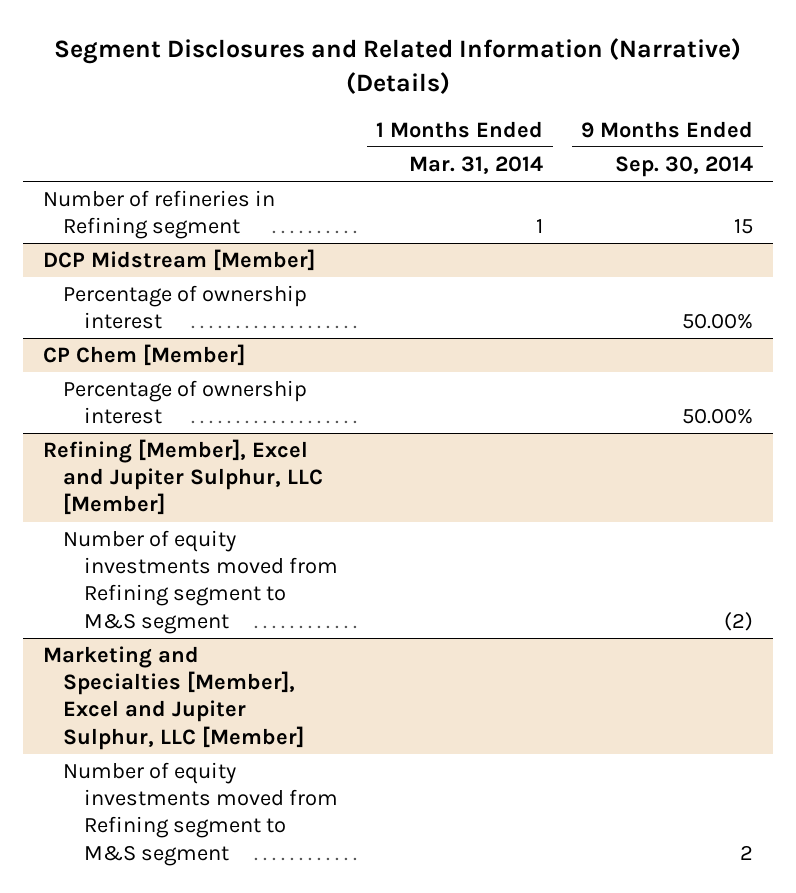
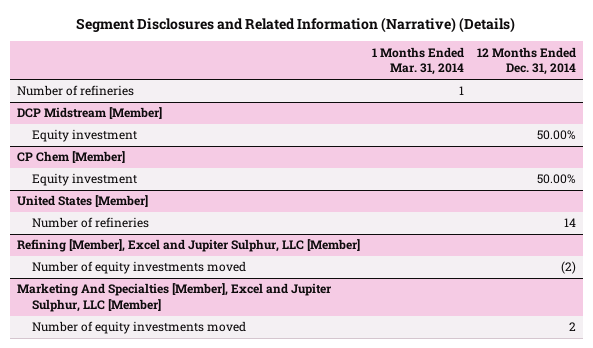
- | 1 Months Ended Mar. 31, 2014 | 9 Months Ended Sep. 30, 2014
+ | 1 Months Ended Mar. 31, 2014 | 12 Months Ended Dec. 31, 2014
- Number of refineries in Refining segment | 1 | 15
+ Number of refineries | 1 |
@ DCP Midstream [Member]
- Percentage of ownership interest | | 50.00%
+ Equity investment | | 50.00%
@ CP Chem [Member]
- Percentage of ownership interest | | 50.00%
+ Equity investment | | 50.00%
+ United States [Member]
+ Number of refineries | | 14
@ Refining [Member], Excel and Jupiter Sulphur, LLC [Member]
- Number of equity investments moved from Refining segment to M&S segment | | (2)
- Marketing and Specialties [Member], Excel and Jupiter Sulphur, LLC [Member]
- Number of equity investments moved from Refining segment to M&S segment | | 2
@ Refining [Member], Excel and Jupiter Sulphur, LLC [Member]
+ Number of equity investments moved | | (2)
+ Marketing And Specialties [Member], Excel and Jupiter Sulphur, LLC [Member]
+ Number of equity investments moved | | 2

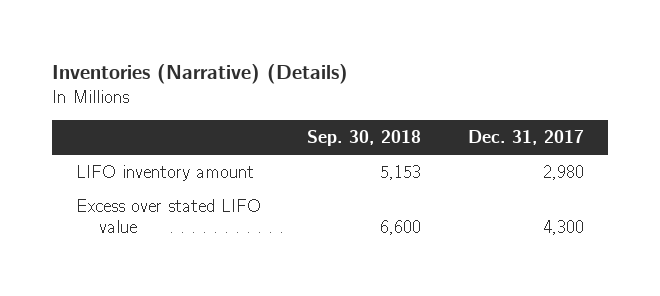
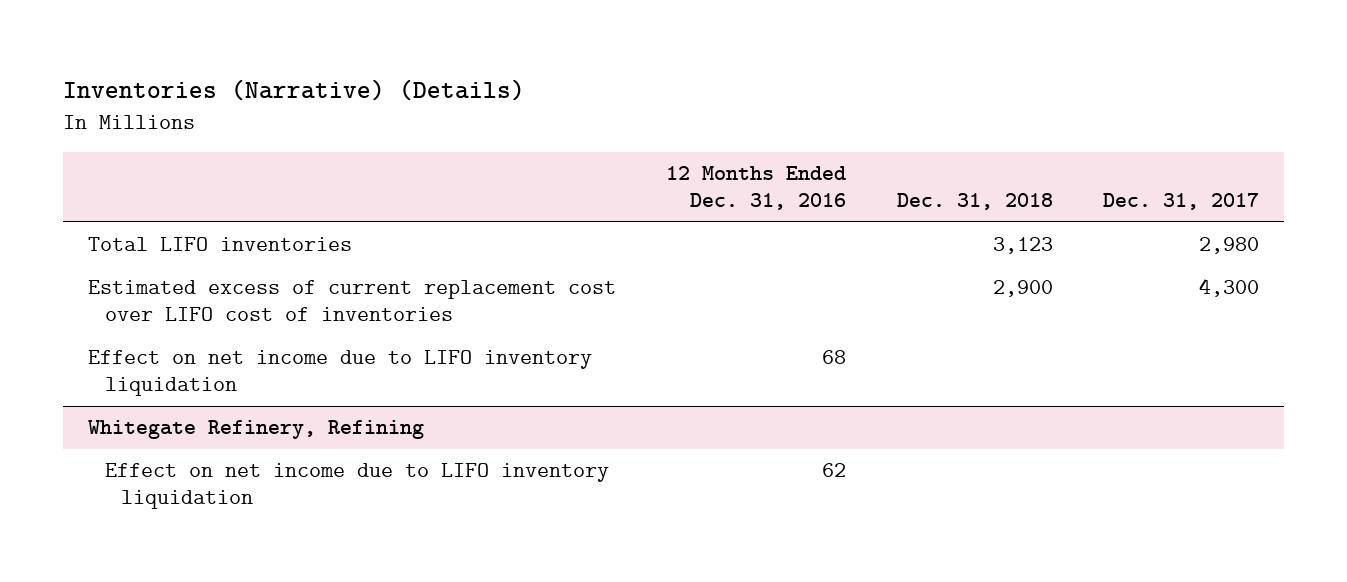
- | Sep. 30, 2018 | Dec. 31, 2017
+ | 12 Months Ended Dec. 31, 2016 | Dec. 31, 2018 | Dec. 31, 2017
- LIFO inventory amount | 5,153 | 2,980
- Excess over stated LIFO value | 6,600 | 4,300
+ Total LIFO inventories | | 3,123 | 2,980
+ Estimated excess of current replacement cost over LIFO cost of inventories | | 2,900 | 4,300
+ Effect on net income due to LIFO inventory liquidation | 68 | |
+ Whitegate Refinery, Refining
+ Effect on net income due to LIFO inventory liquidation | 62 | |

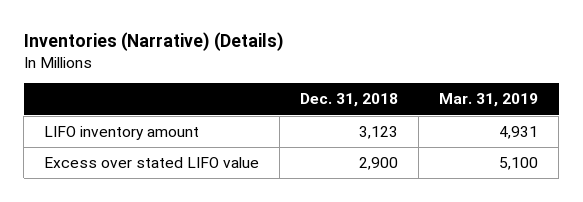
- | 12 Months Ended Dec. 31, 2016 | Dec. 31, 2018 | Dec. 31, 2017
+ | Dec. 31, 2018 | Mar. 31, 2019
- Total LIFO inventories | | 3,123 | 2,980
- Estimated excess of current replacement cost over LIFO cost of inventories | | 2,900 | 4,300
- Effect on net income due to LIFO inventory liquidation | 68 | |
- Whitegate Refinery, Refining
- Effect on net income due to LIFO inventory liquidation | 62 | |
+ LIFO inventory amount | 3,123 | 4,931
+ Excess over stated LIFO value | 2,900 | 5,100

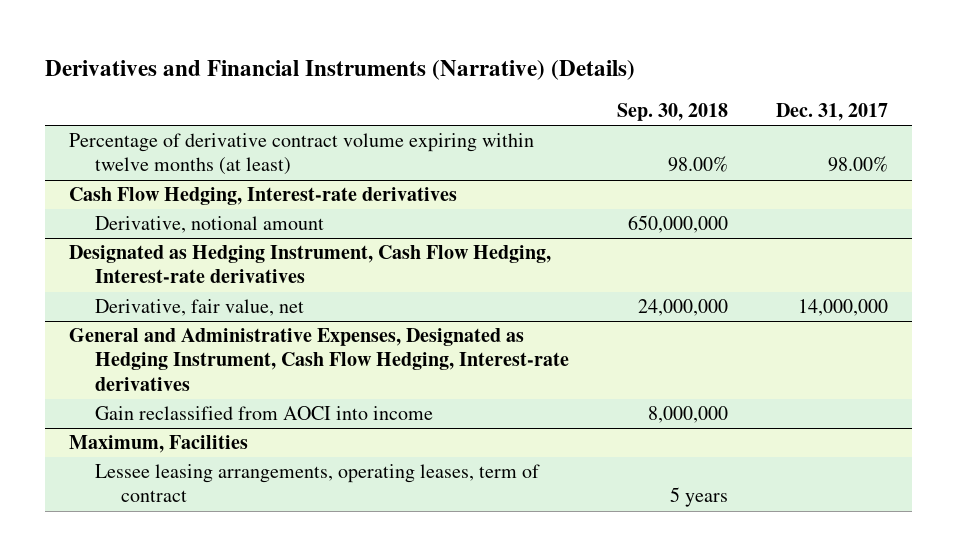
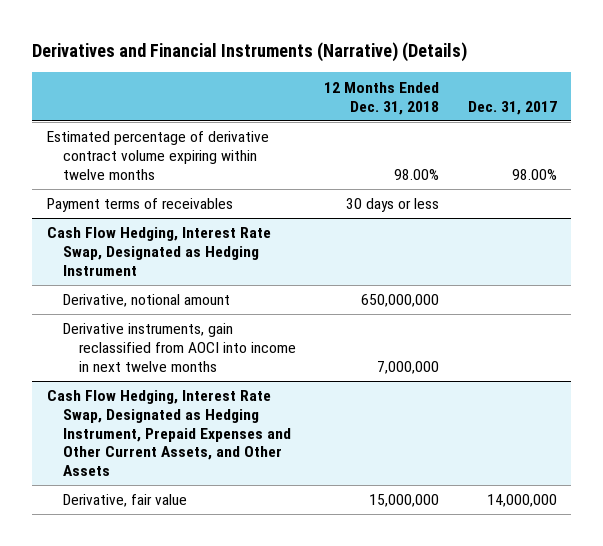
- | Sep. 30, 2018 | Dec. 31, 2017
+ | 12 Months Ended Dec. 31, 2018 | Dec. 31, 2017
- Percentage of derivative contract volume expiring within twelve months (at least) | 98.00% | 98.00%
- Cash Flow Hedging, Interest-rate derivatives
- Derivative, notional amount | 650,000,000 |
- Designated as Hedging Instrument, Cash Flow Hedging, Interest-rate derivatives
- Derivative, fair value, net | 24,000,000 | 14,000,000
- General and Administrative Expenses, Designated as Hedging Instrument, Cash Flow Hedging, Interest-rate derivatives
- Gain reclassified from AOCI into income | 8,000,000 |
- Maximum, Facilities
- Lessee leasing arrangements, operating leases, term of contract | 5 years |
+ Estimated percentage of derivative contract volume expiring within twelve months | 98.00% | 98.00%
+ Payment terms of receivables | 30 days or less |
+ Cash Flow Hedging, Interest Rate Swap, Designated as Hedging Instrument
+ Derivative, notional amount | 650,000,000 |
+ Derivative instruments, gain reclassified from AOCI into income in next twelve months | 7,000,000 |
+ Cash Flow Hedging, Interest Rate Swap, Designated as Hedging Instrument, Prepaid Expenses and Other Current Assets, and Other Assets
+ Derivative, fair value | 15,000,000 | 14,000,000

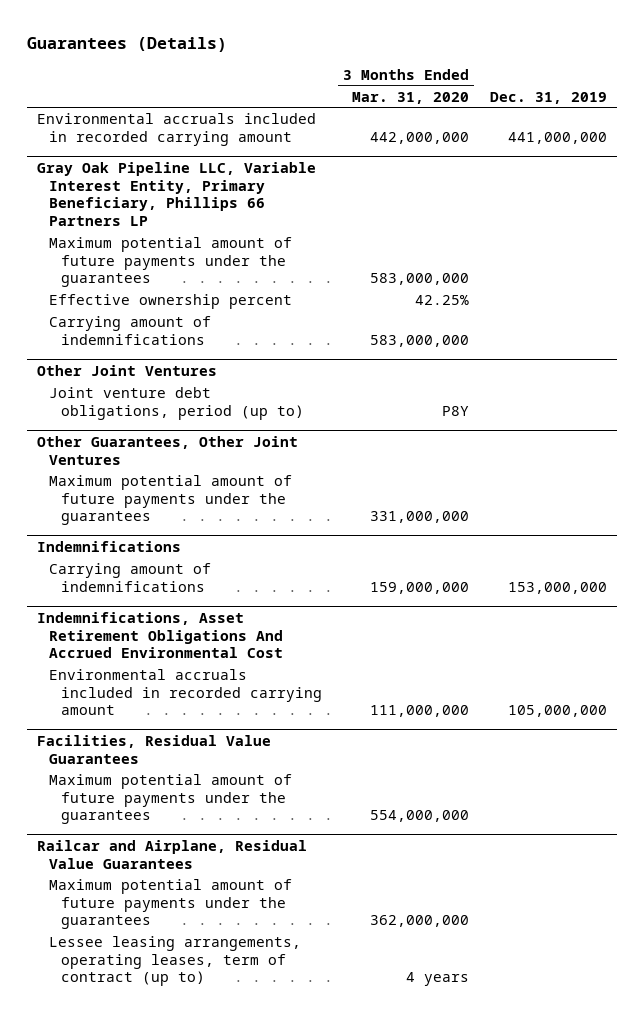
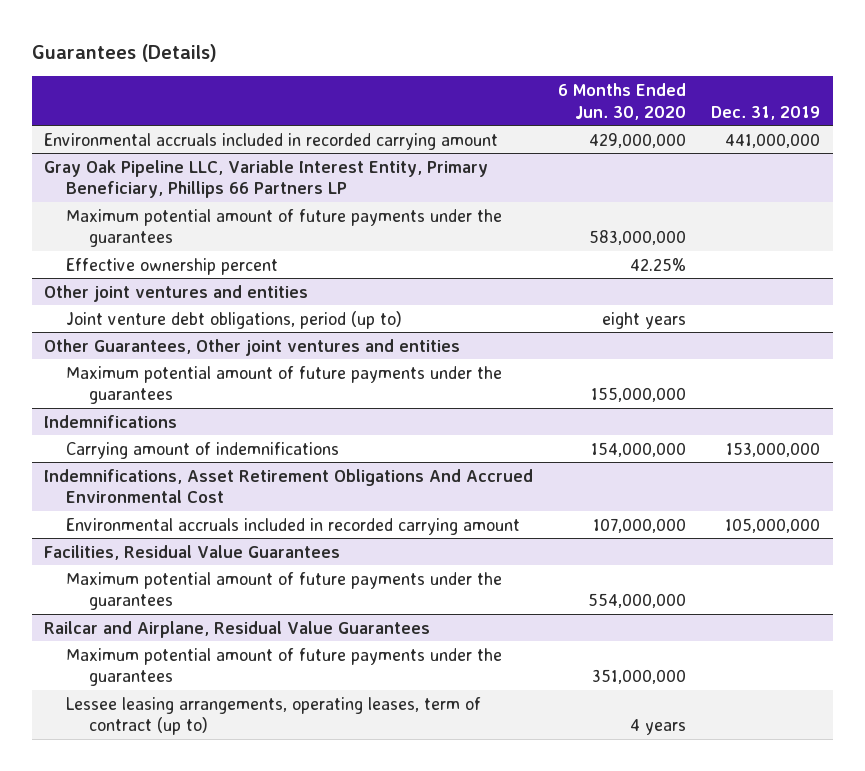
- | 3 Months Ended Mar. 31, 2020 | Dec. 31, 2019
+ | 6 Months Ended Jun. 30, 2020 | Dec. 31, 2019
@ Gray Oak Pipeline LLC, Variable Interest Entity, Primary Beneficiary, Phillips 66 Partners LP
- Carrying amount of indemnifications | 583,000,000 |
- Other Joint Ventures
+ Other joint ventures and entities
- Other Guarantees, Other Joint Ventures
+ Other Guarantees, Other joint ventures and entities

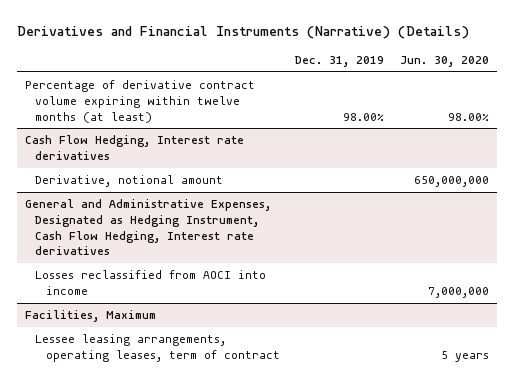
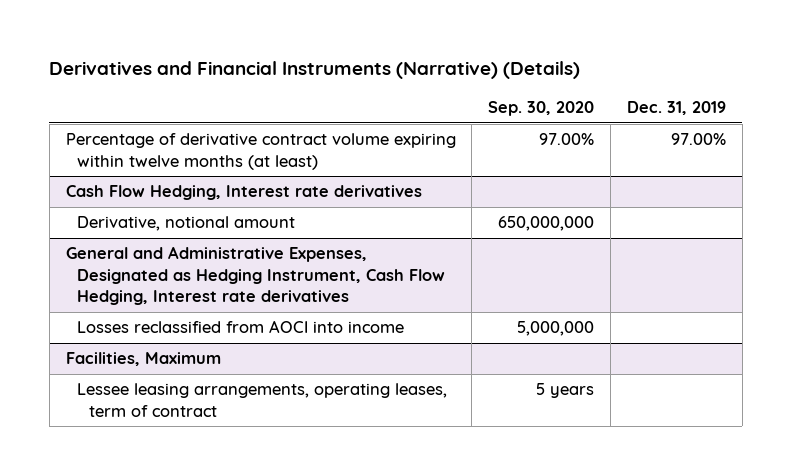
- | Dec. 31, 2019 | Jun. 30, 2020
+ | Sep. 30, 2020 | Dec. 31, 2019
- Percentage of derivative contract volume expiring within twelve months (at least) | 98.00% | 98.00%
+ Percentage of derivative contract volume expiring within twelve months (at least) | 97.00% | 97.00%

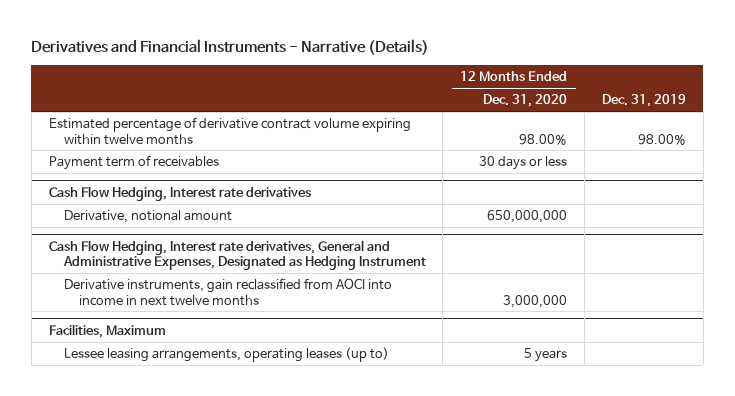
- Derivatives and Financial Instruments (Narrative) (Details)
+ Derivatives and Financial Instruments - Narrative (Details)
- | Sep. 30, 2020 | Dec. 31, 2019
+ | 12 Months Ended Dec. 31, 2020 | Dec. 31, 2019
- Percentage of derivative contract volume expiring within twelve months (at least) | 97.00% | 97.00%
+ Estimated percentage of derivative contract volume expiring within twelve months | 98.00% | 98.00%
+ Payment term of receivables | 30 days or less |
- General and Administrative Expenses, Designated as Hedging Instrument, Cash Flow Hedging, Interest rate derivatives
- Losses reclassified from AOCI into income | 5,000,000 |
+ Cash Flow Hedging, Interest rate derivatives, General and Administrative Expenses, Designated as Hedging Instrument
+ Derivative instruments, gain reclassified from AOCI into income in next twelve months | 3,000,000 |
@ Facilities, Maximum
- Lessee leasing arrangements, operating leases, term of contract | 5 years |
+ Lessee leasing arrangements, operating leases (up to) | 5 years |

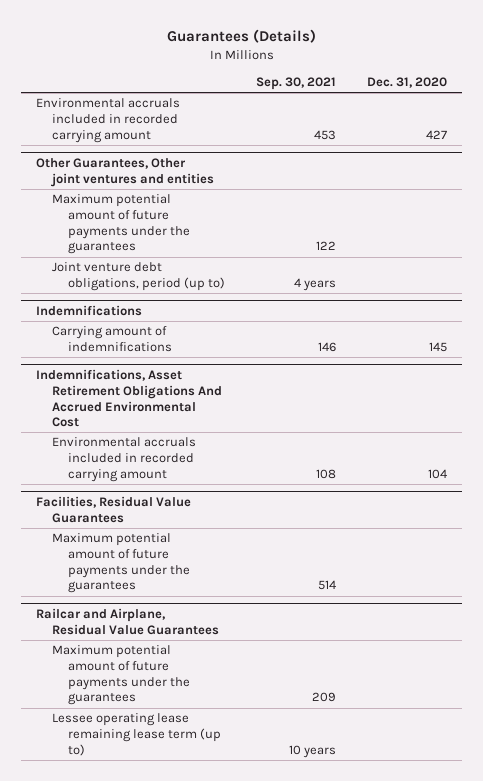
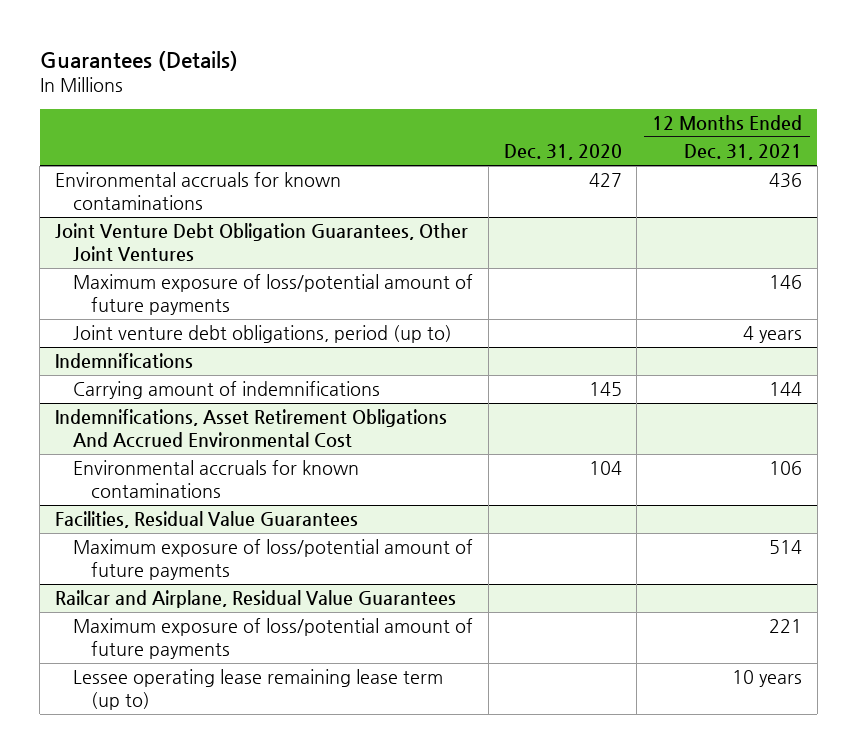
- | Sep. 30, 2021 | Dec. 31, 2020
+ | Dec. 31, 2020 | 12 Months Ended Dec. 31, 2021
- Environmental accruals included in recorded carrying amount | 453 | 427
- Other Guarantees, Other joint ventures and entities
- Maximum potential amount of future payments under the guarantees | 122 |
- Joint venture debt obligations, period (up to) | 4 years |
+ Environmental accruals for known contaminations | 427 | 436
+ Joint Venture Debt Obligation Guarantees, Other Joint Ventures
+ Maximum exposure of loss/potential amount of future payments | | 146
+ Joint venture debt obligations, period (up to) | | 4 years
@ Indemnifications, Asset Retirement Obligations And Accrued Environmental Cost
- Environmental accruals included in recorded carrying amount | 108 | 104
+ Environmental accruals for known contaminations | 104 | 106
@ Facilities, Residual Value Guarantees
- Maximum potential amount of future payments under the guarantees | 514 |
+ Maximum exposure of loss/potential amount of future payments | | 514
@ Railcar and Airplane, Residual Value Guarantees
- Maximum potential amount of future payments under the guarantees | 209 |
+ Maximum exposure of loss/potential amount of future payments | | 221

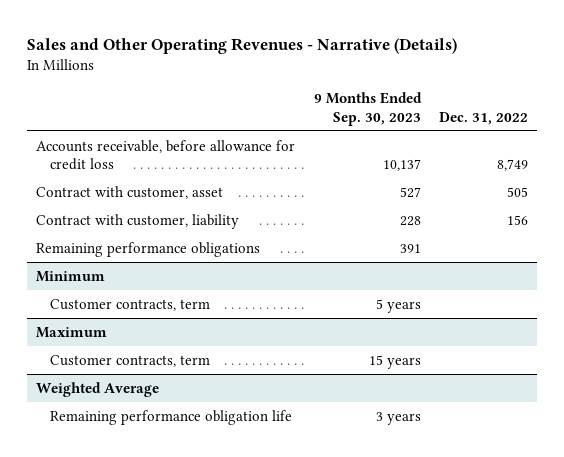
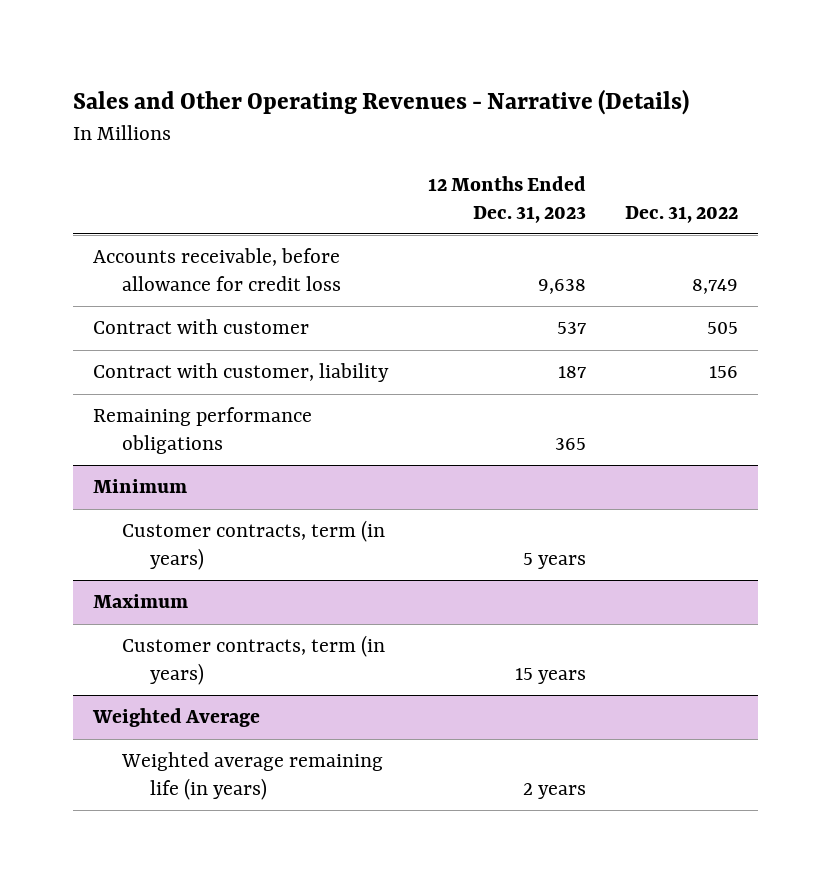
- | 9 Months Ended Sep. 30, 2023 | Dec. 31, 2022
+ | 12 Months Ended Dec. 31, 2023 | Dec. 31, 2022
- Contract with customer, asset | 527 | 505
+ Contract with customer | 537 | 505
@ Minimum
- Customer contracts, term | 5 years |
+ Customer contracts, term (in years) | 5 years |
@ Maximum
- Customer contracts, term | 15 years |
+ Customer contracts, term (in years) | 15 years |
@ Weighted Average
- Remaining performance obligation life | 3 years |
+ Weighted average remaining life (in years) | 2 years |

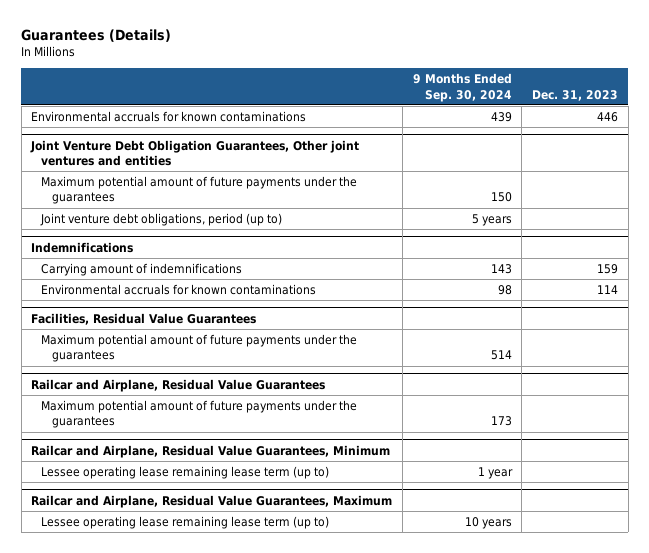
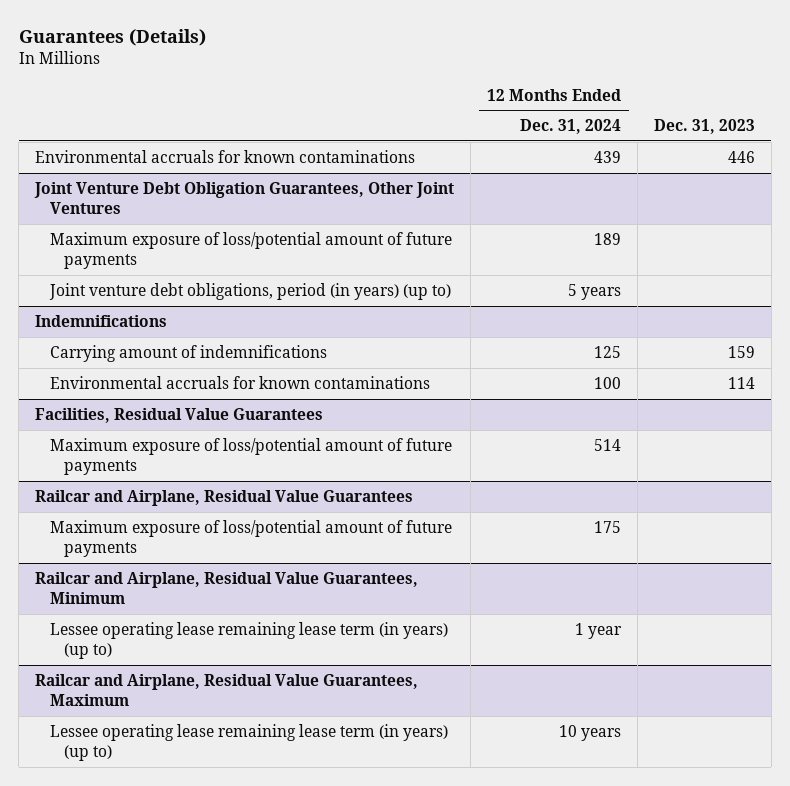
- | 9 Months Ended Sep. 30, 2024 | Dec. 31, 2023
+ | 12 Months Ended Dec. 31, 2024 | Dec. 31, 2023
- Joint Venture Debt Obligation Guarantees, Other joint ventures and entities
- Maximum potential amount of future payments under the guarantees | 150 |
- Joint venture debt obligations, period (up to) | 5 years |
+ Joint Venture Debt Obligation Guarantees, Other Joint Ventures
+ Maximum exposure of loss/potential amount of future payments | 189 |
+ Joint venture debt obligations, period (in years) (up to) | 5 years |
@ Facilities, Residual Value Guarantees
- Maximum potential amount of future payments under the guarantees | 514 |
+ Maximum exposure of loss/potential amount of future payments | 514 |
@ Railcar and Airplane, Residual Value Guarantees
- Maximum potential amount of future payments under the guarantees | 173 |
+ Maximum exposure of loss/potential amount of future payments | 175 |
@ Railcar and Airplane, Residual Value Guarantees, Minimum
- Lessee operating lease remaining lease term (up to) | 1 year |
+ Lessee operating lease remaining lease term (in years) (up to) | 1 year |
@ Railcar and Airplane, Residual Value Guarantees, Maximum
- Lessee operating lease remaining lease term (up to) | 10 years |
+ Lessee operating lease remaining lease term (in years) (up to) | 10 years |

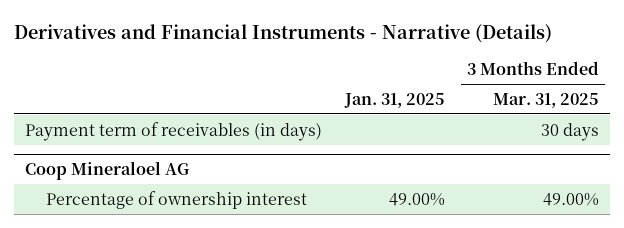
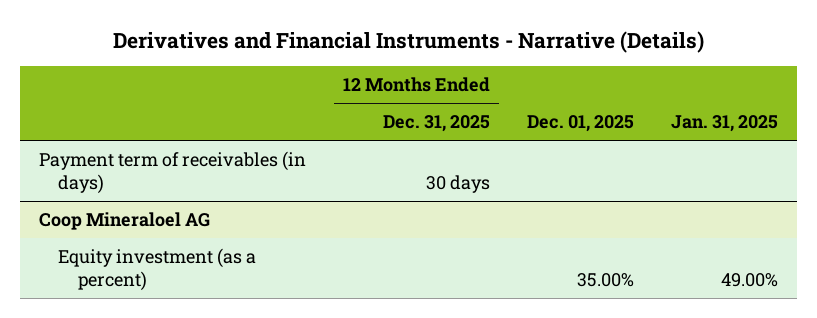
- | Jan. 31, 2025 | 3 Months Ended Mar. 31, 2025
+ | 12 Months Ended Dec. 31, 2025 | Dec. 01, 2025 | Jan. 31, 2025
@ Coop Mineraloel AG
- Percentage of ownership interest | 49.00% | 49.00%
+ Equity investment (as a percent) | | 35.00% | 49.00%

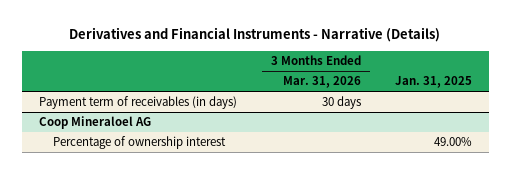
- | 12 Months Ended Dec. 31, 2025 | Dec. 01, 2025 | Jan. 31, 2025
+ | 3 Months Ended Mar. 31, 2026 | Jan. 31, 2025
@ Coop Mineraloel AG
- Equity investment (as a percent) | | 35.00% | 49.00%
+ Percentage of ownership interest | | 49.00%

